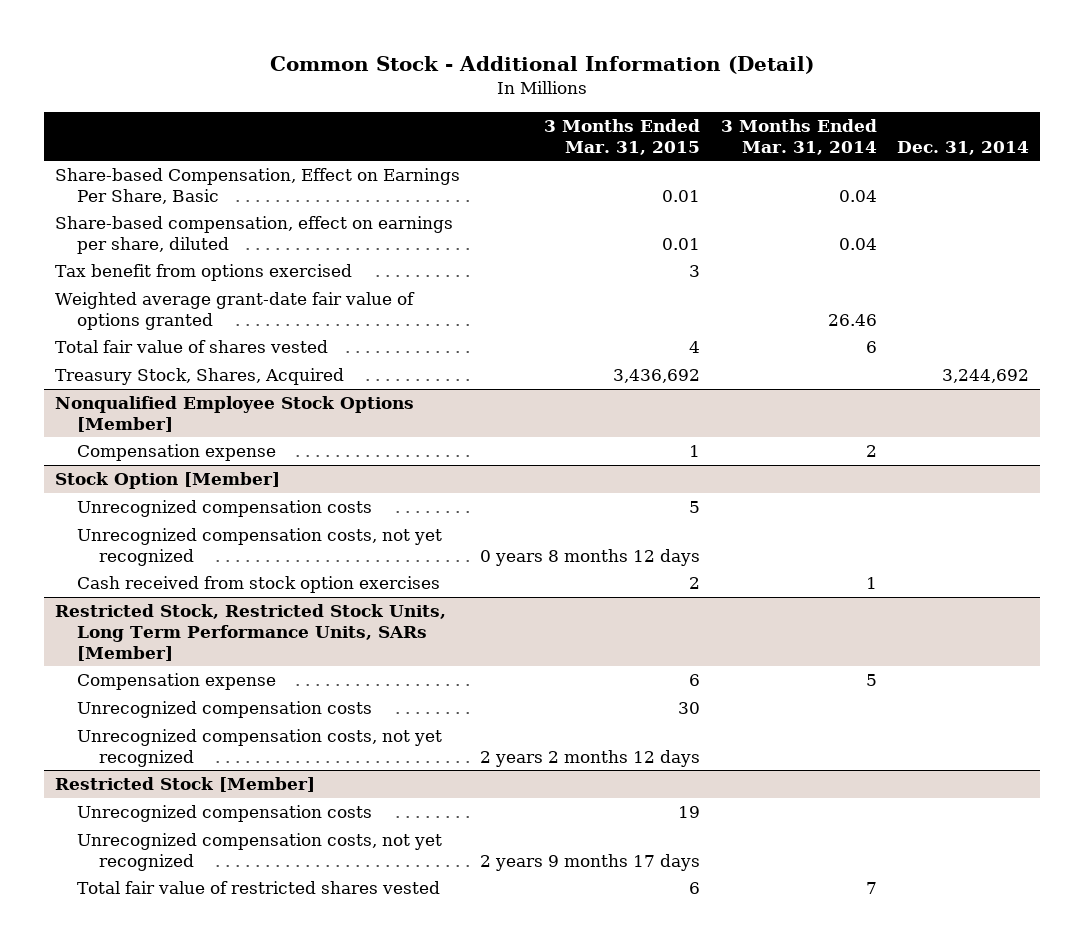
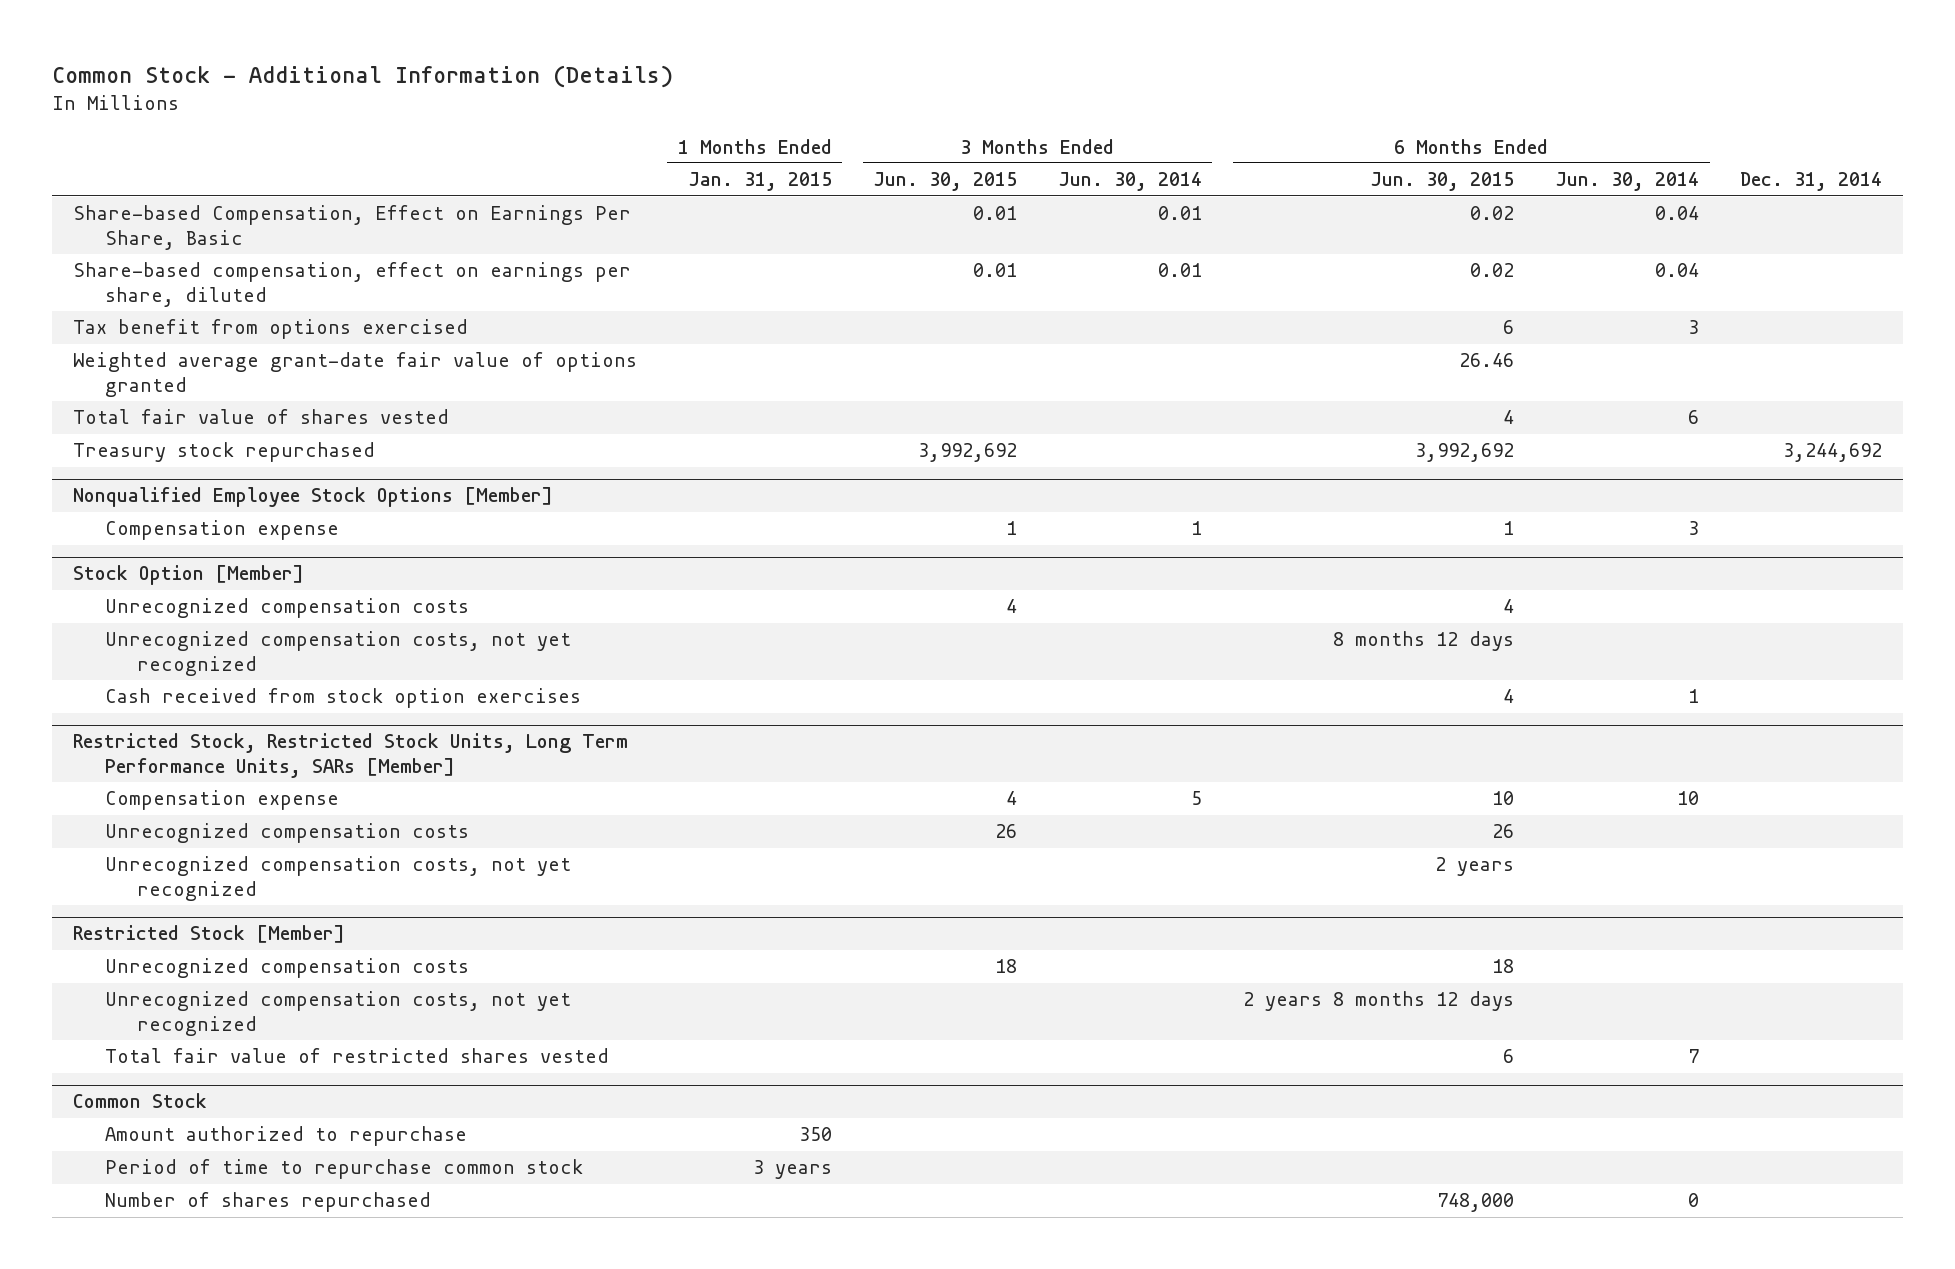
- Common Stock - Additional Information (Detail)
+ Common Stock - Additional Information (Details)
- | 3 Months Ended Mar. 31, 2015 | 3 Months Ended Mar. 31, 2014 | Dec. 31, 2014
+ | 1 Months Ended Jan. 31, 2015 | 3 Months Ended Jun. 30, 2015 | 3 Months Ended Jun. 30, 2014 | 6 Months Ended Jun. 30, 2015 | 6 Months Ended Jun. 30, 2014 | Dec. 31, 2014
- Treasury Stock, Shares, Acquired | 3,436,692 | | 3,244,692
+ Treasury stock repurchased | | 3,992,692 | | 3,992,692 | | 3,244,692
+ Common Stock
+ Amount authorized to repurchase | 350 | | | | |
+ Period of time to repurchase common stock | 3 years | | | | |
+ Number of shares repurchased | | | | 748,000 | 0 |

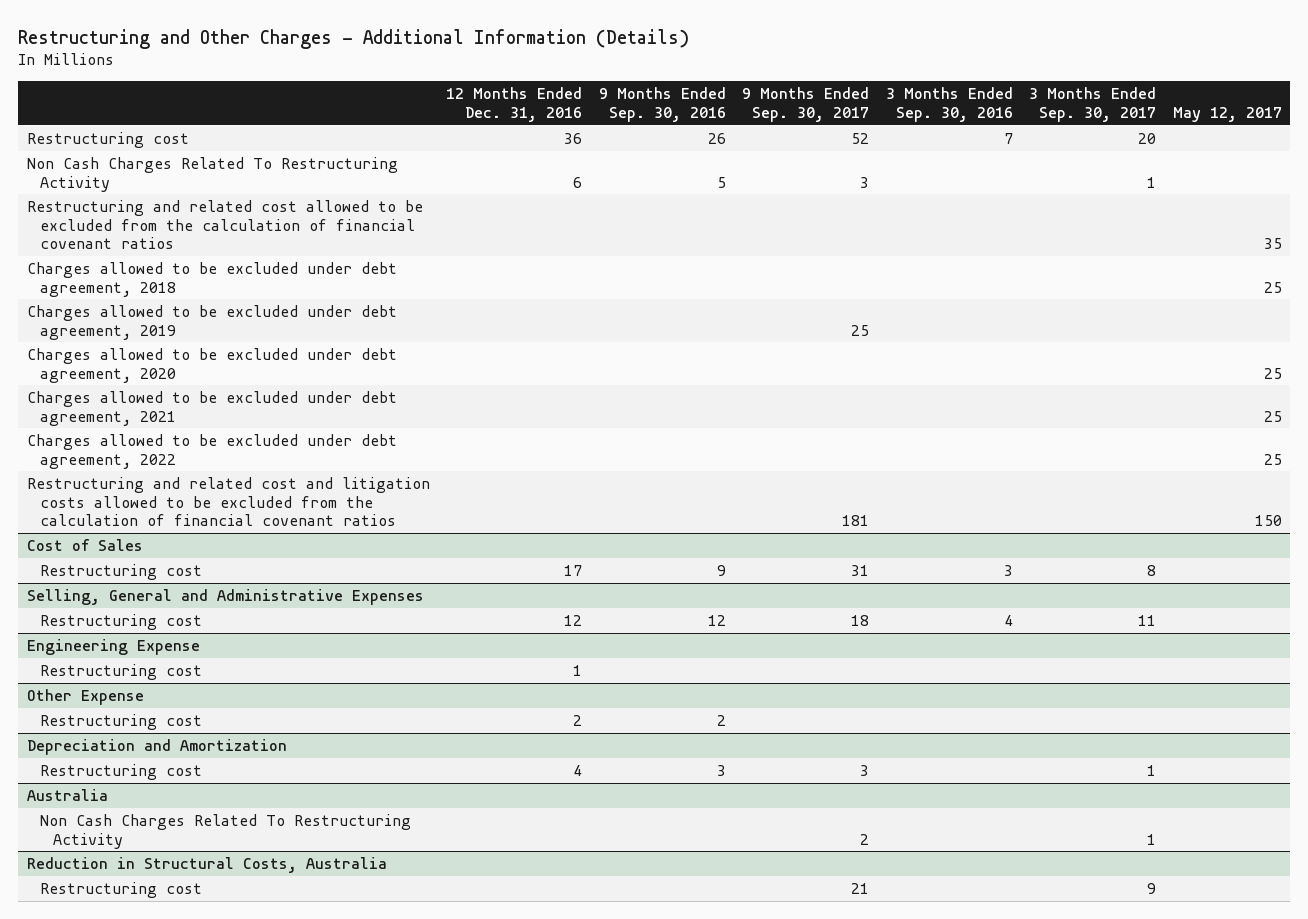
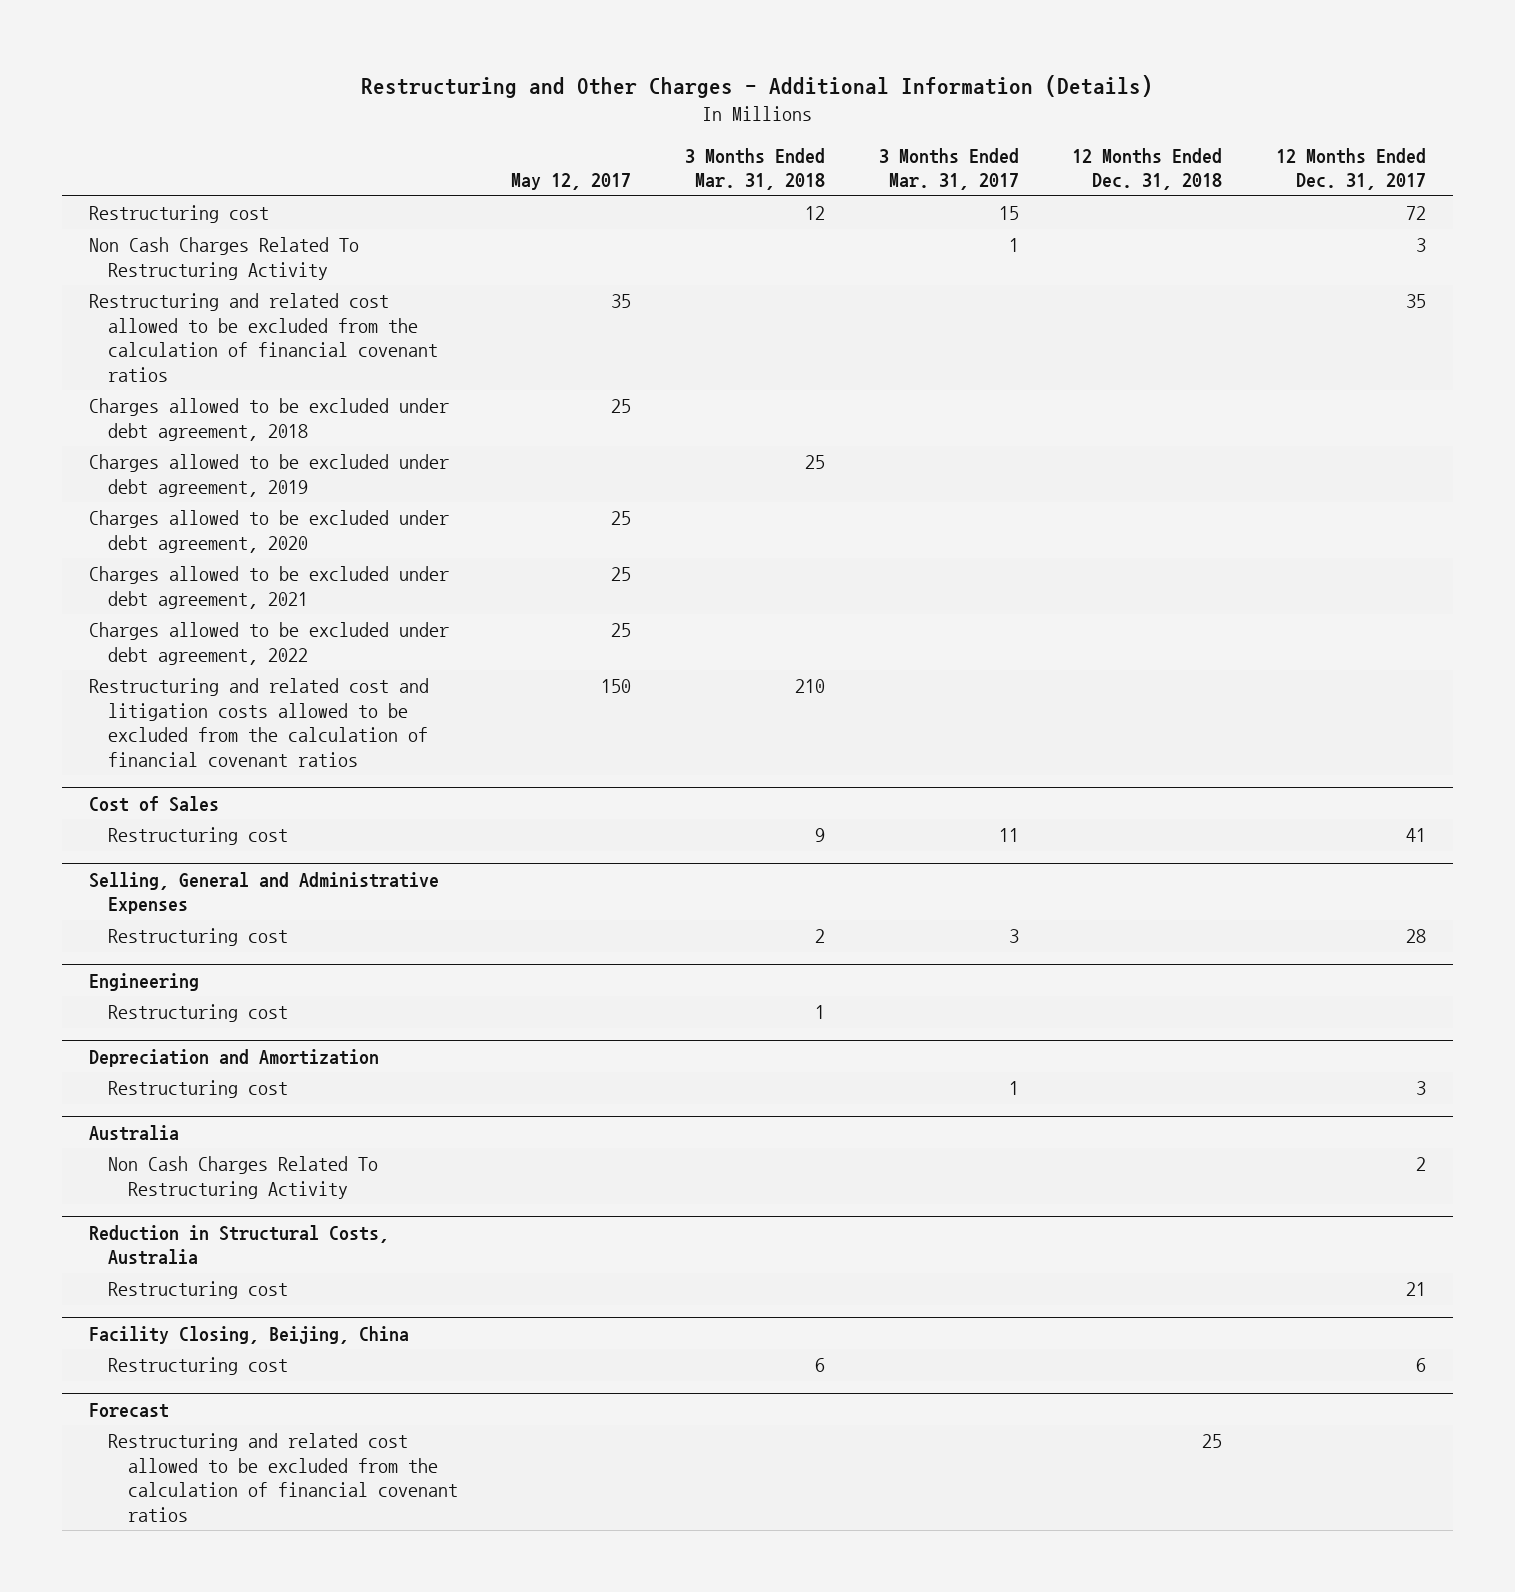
- | 12 Months Ended Dec. 31, 2016 | 9 Months Ended Sep. 30, 2016 | 9 Months Ended Sep. 30, 2017 | 3 Months Ended Sep. 30, 2016 | 3 Months Ended Sep. 30, 2017 | May 12, 2017
+ | May 12, 2017 | 3 Months Ended Mar. 31, 2018 | 3 Months Ended Mar. 31, 2017 | 12 Months Ended Dec. 31, 2018 | 12 Months Ended Dec. 31, 2017
- Engineering Expense
+ Engineering
- Other Expense
- Restructuring cost | 2 | 2 | | | |
+ Facility Closing, Beijing, China
+ Restructuring cost | | 6 | | | 6
+ Forecast
+ Restructuring and related cost allowed to be excluded from the calculation of financial covenant ratios | | | | 25 |

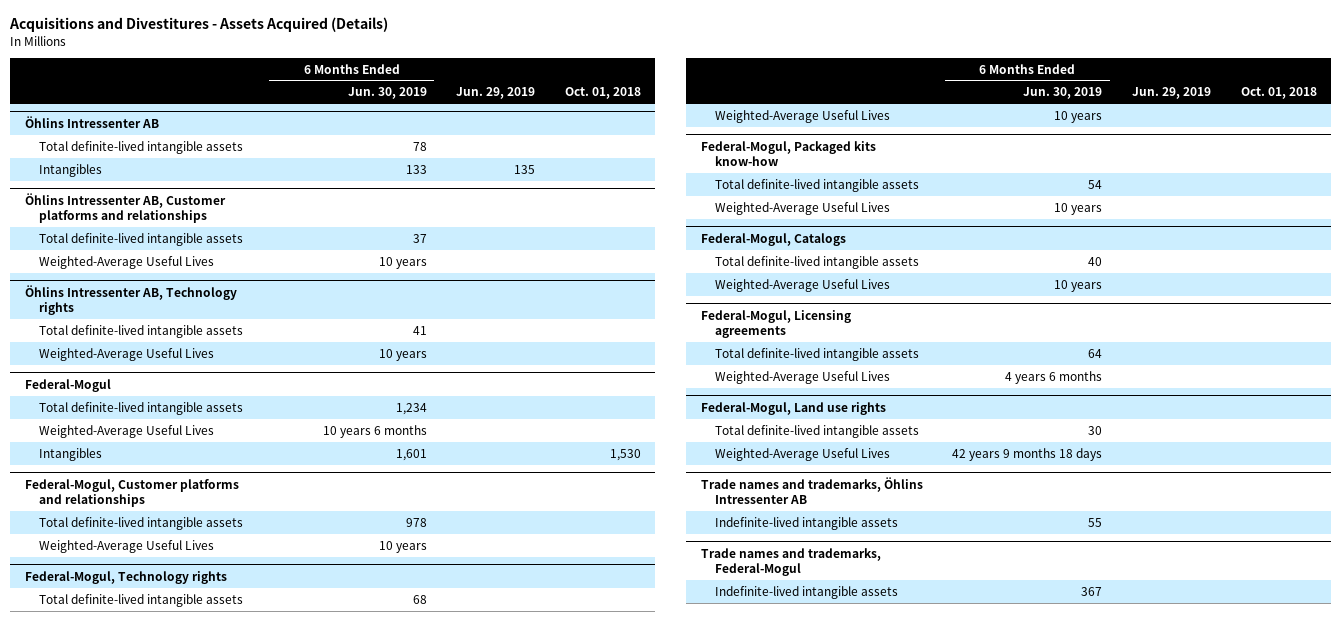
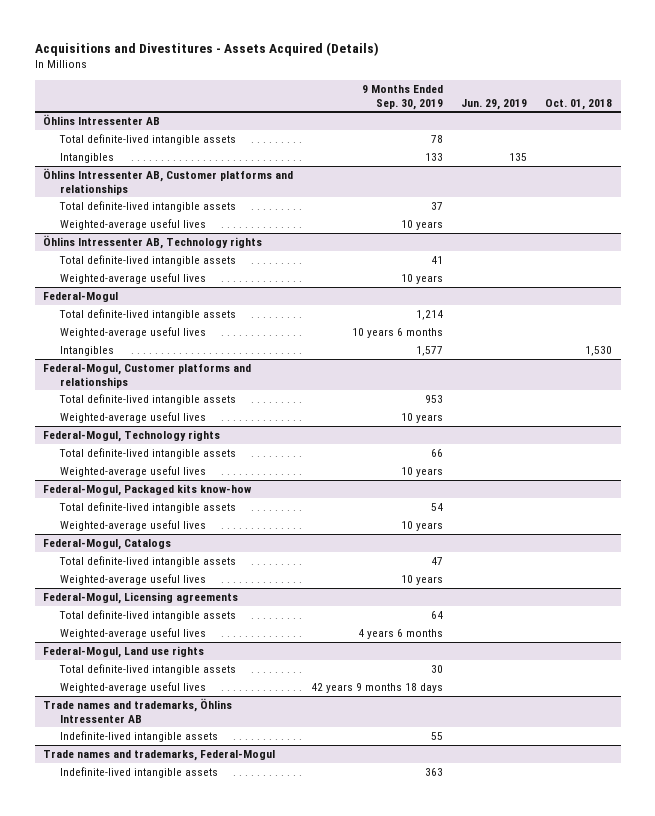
- | 6 Months Ended Jun. 30, 2019 | Jun. 29, 2019 | Oct. 01, 2018
+ | 9 Months Ended Sep. 30, 2019 | Jun. 29, 2019 | Oct. 01, 2018
@ Öhlins Intressenter AB, Customer platforms and relationships
- Weighted-Average Useful Lives | 10 years | |
+ Weighted-average useful lives | 10 years | |
@ Öhlins Intressenter AB, Technology rights
- Weighted-Average Useful Lives | 10 years | |
+ Weighted-average useful lives | 10 years | |
@ Federal-Mogul
- Weighted-Average Useful Lives | 10 years 6 months | |
+ Weighted-average useful lives | 10 years 6 months | |
@ Federal-Mogul, Customer platforms and relationships
- Weighted-Average Useful Lives | 10 years | |
+ Weighted-average useful lives | 10 years | |
@ Federal-Mogul, Technology rights
- Weighted-Average Useful Lives | 10 years | |
+ Weighted-average useful lives | 10 years | |
@ Federal-Mogul, Packaged kits know-how
- Weighted-Average Useful Lives | 10 years | |
+ Weighted-average useful lives | 10 years | |
@ Federal-Mogul, Catalogs
- Weighted-Average Useful Lives | 10 years | |
+ Weighted-average useful lives | 10 years | |
@ Federal-Mogul, Licensing agreements
- Weighted-Average Useful Lives | 4 years 6 months | |
+ Weighted-average useful lives | 4 years 6 months | |
@ Federal-Mogul, Land use rights
- Weighted-Average Useful Lives | 42 years 9 months 18 days | |
+ Weighted-average useful lives | 42 years 9 months 18 days | |

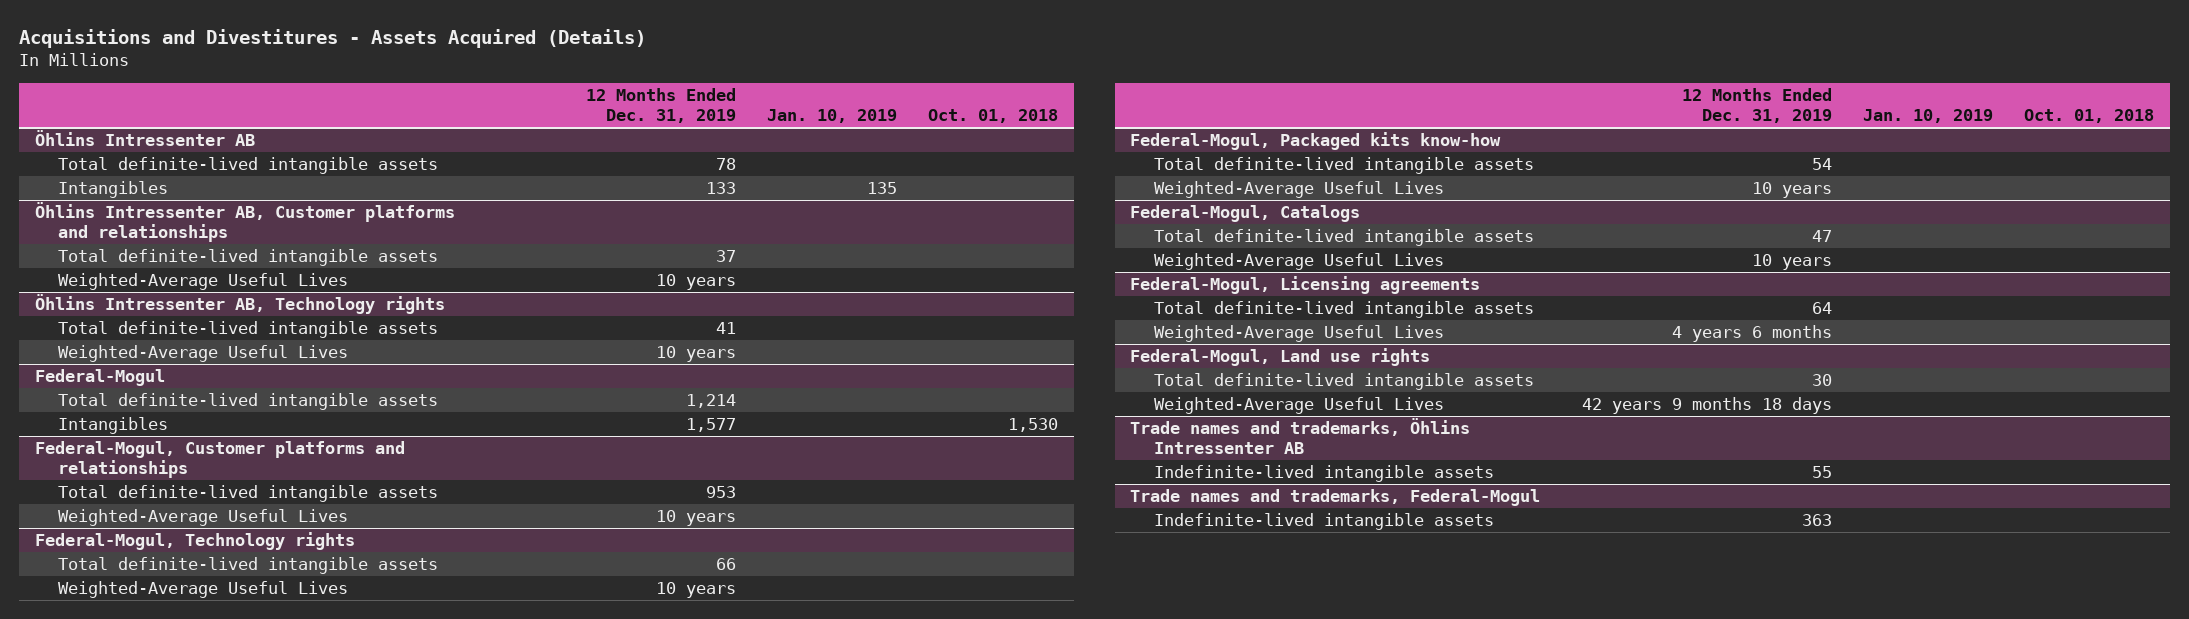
- | 9 Months Ended Sep. 30, 2019 | Jun. 29, 2019 | Oct. 01, 2018
+ | 12 Months Ended Dec. 31, 2019 | Jan. 10, 2019 | Oct. 01, 2018
@ Öhlins Intressenter AB, Customer platforms and relationships
- Weighted-average useful lives | 10 years | |
+ Weighted-Average Useful Lives | 10 years | |
@ Öhlins Intressenter AB, Technology rights
- Weighted-average useful lives | 10 years | |
+ Weighted-Average Useful Lives | 10 years | |
@ Federal-Mogul
- Weighted-average useful lives | 10 years 6 months | |
@ Federal-Mogul, Customer platforms and relationships
- Weighted-average useful lives | 10 years | |
+ Weighted-Average Useful Lives | 10 years | |
@ Federal-Mogul, Technology rights
- Weighted-average useful lives | 10 years | |
+ Weighted-Average Useful Lives | 10 years | |
@ Federal-Mogul, Packaged kits know-how
- Weighted-average useful lives | 10 years | |
+ Weighted-Average Useful Lives | 10 years | |
@ Federal-Mogul, Catalogs
- Weighted-average useful lives | 10 years | |
+ Weighted-Average Useful Lives | 10 years | |
@ Federal-Mogul, Licensing agreements
- Weighted-average useful lives | 4 years 6 months | |
+ Weighted-Average Useful Lives | 4 years 6 months | |
@ Federal-Mogul, Land use rights
- Weighted-average useful lives | 42 years 9 months 18 days | |
+ Weighted-Average Useful Lives | 42 years 9 months 18 days | |

